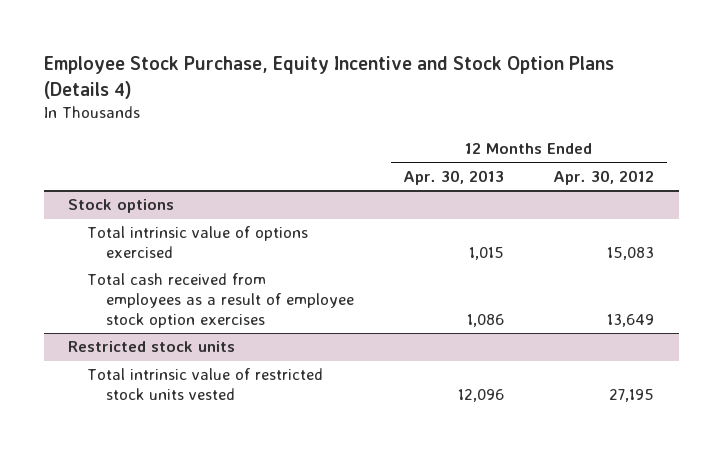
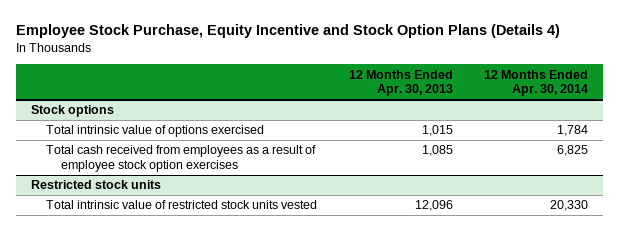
- | 12 Months Ended Apr. 30, 2013 | 12 Months Ended Apr. 30, 2012
+ | 12 Months Ended Apr. 30, 2013 | 12 Months Ended Apr. 30, 2014
@ Stock options
- Total cash received from employees as a result of employee stock option exercises | 1,086 | 13,649
+ Total cash received from employees as a result of employee stock option exercises | 1,085 | 6,825

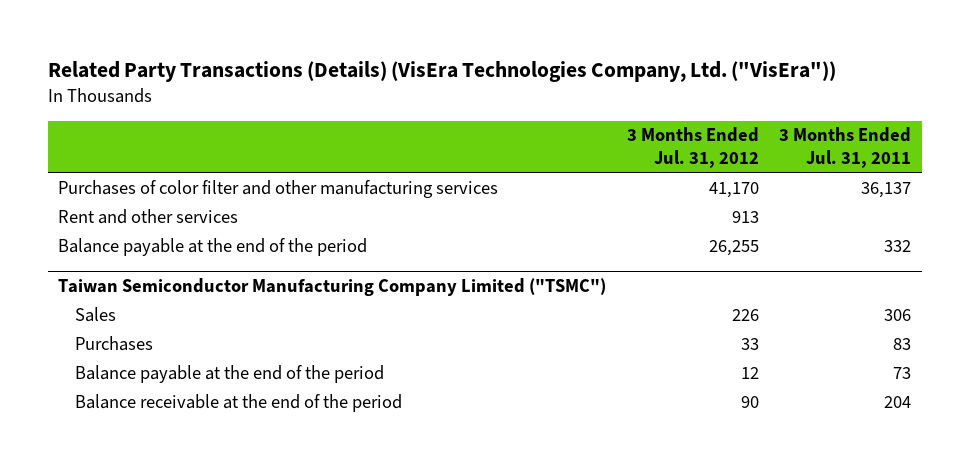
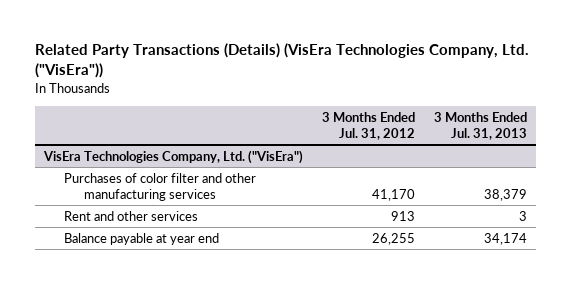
- | 3 Months Ended Jul. 31, 2012 | 3 Months Ended Jul. 31, 2011
+ | 3 Months Ended Jul. 31, 2012 | 3 Months Ended Jul. 31, 2013
+ VisEra Technologies Company, Ltd. ("VisEra")
- Balance payable at the end of the period | 26,255 | 332
- Taiwan Semiconductor Manufacturing Company Limited ("TSMC")
- Sales | 226 | 306
- Purchases | 33 | 83
- Balance payable at the end of the period | 12 | 73
- Balance receivable at the end of the period | 90 | 204
+ Balance payable at year end | 26,255 | 34,174

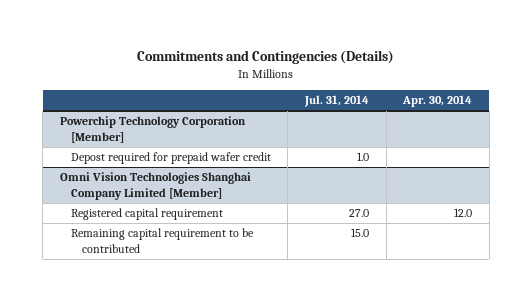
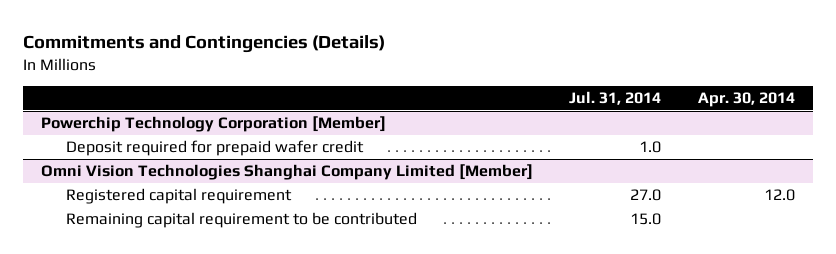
@ Powerchip Technology Corporation [Member]
- Depost required for prepaid wafer credit | 1.0 |
+ Deposit required for prepaid wafer credit | 1.0 |

